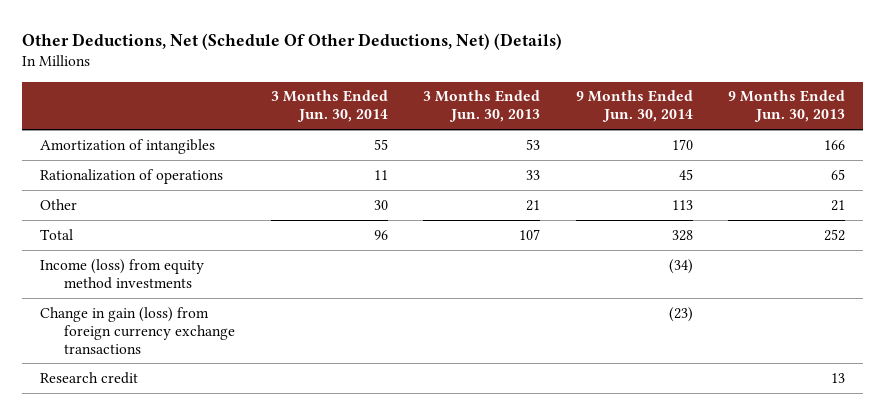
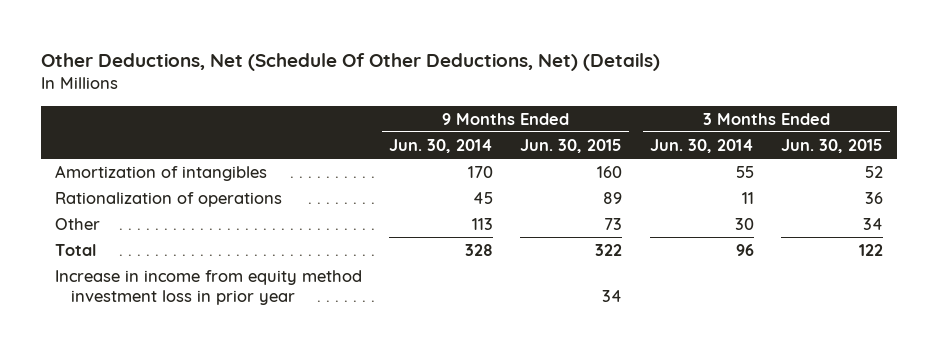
- | 3 Months Ended Jun. 30, 2014 | 3 Months Ended Jun. 30, 2013 | 9 Months Ended Jun. 30, 2014 | 9 Months Ended Jun. 30, 2013
+ | 9 Months Ended Jun. 30, 2014 | 9 Months Ended Jun. 30, 2015 | 3 Months Ended Jun. 30, 2014 | 3 Months Ended Jun. 30, 2015
- Income (loss) from equity method investments | | | (34) |
- Change in gain (loss) from foreign currency exchange transactions | | | (23) |
- Research credit | | | | 13
+ Increase in income from equity method investment loss in prior year | | 34 | |

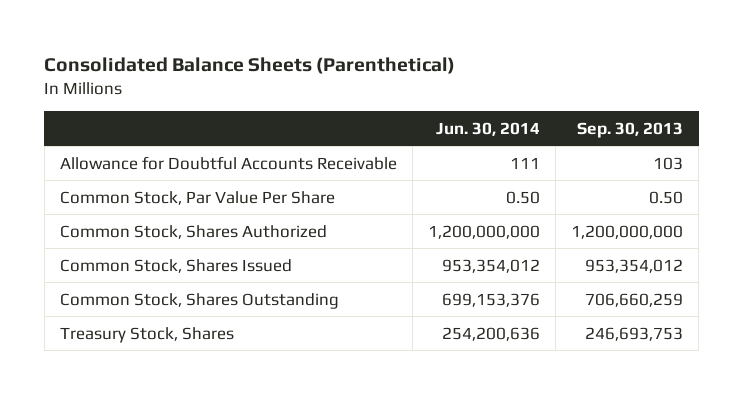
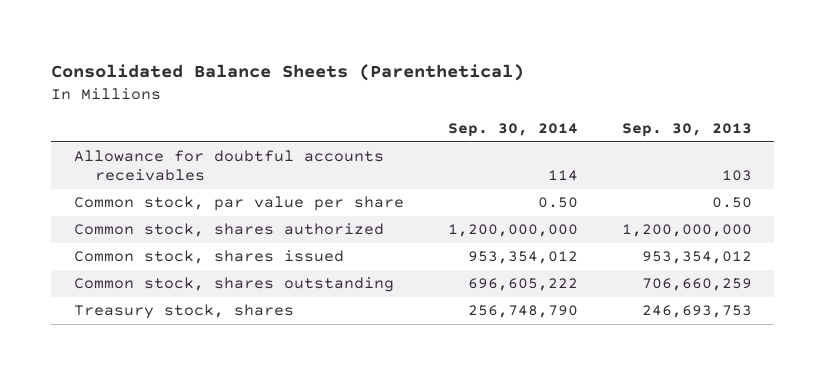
- | Jun. 30, 2014 | Sep. 30, 2013
+ | Sep. 30, 2014 | Sep. 30, 2013
- Allowance for Doubtful Accounts Receivable | 111 | 103
- Common Stock, Par Value Per Share | 0.50 | 0.50
- Common Stock, Shares Authorized | 1,200,000,000 | 1,200,000,000
- Common Stock, Shares Issued | 953,354,012 | 953,354,012
- Common Stock, Shares Outstanding | 699,153,376 | 706,660,259
- Treasury Stock, Shares | 254,200,636 | 246,693,753
+ Allowance for doubtful accounts receivables | 114 | 103
+ Common stock, par value per share | 0.50 | 0.50
+ Common stock, shares authorized | 1,200,000,000 | 1,200,000,000
+ Common stock, shares issued | 953,354,012 | 953,354,012
+ Common stock, shares outstanding | 696,605,222 | 706,660,259
+ Treasury stock, shares | 256,748,790 | 246,693,753

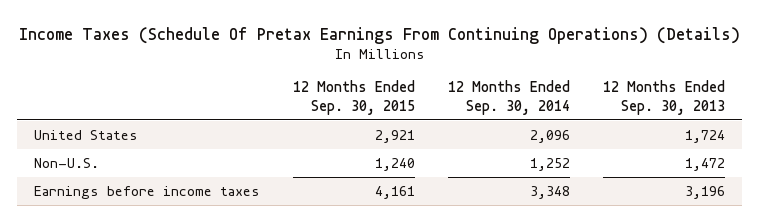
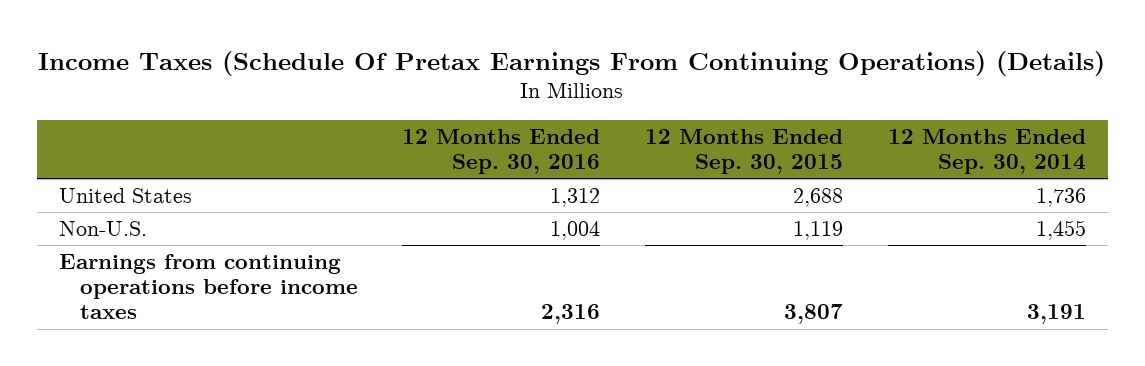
- | 12 Months Ended Sep. 30, 2015 | 12 Months Ended Sep. 30, 2014 | 12 Months Ended Sep. 30, 2013
+ | 12 Months Ended Sep. 30, 2016 | 12 Months Ended Sep. 30, 2015 | 12 Months Ended Sep. 30, 2014
- United States | 2,921 | 2,096 | 1,724
- Non-U.S. | 1,240 | 1,252 | 1,472
- Earnings before income taxes | 4,161 | 3,348 | 3,196
+ United States | 1,312 | 2,688 | 1,736
+ Non-U.S. | 1,004 | 1,119 | 1,455
+ Earnings from continuing operations before income taxes | 2,316 | 3,807 | 3,191

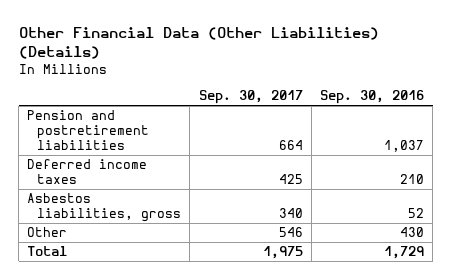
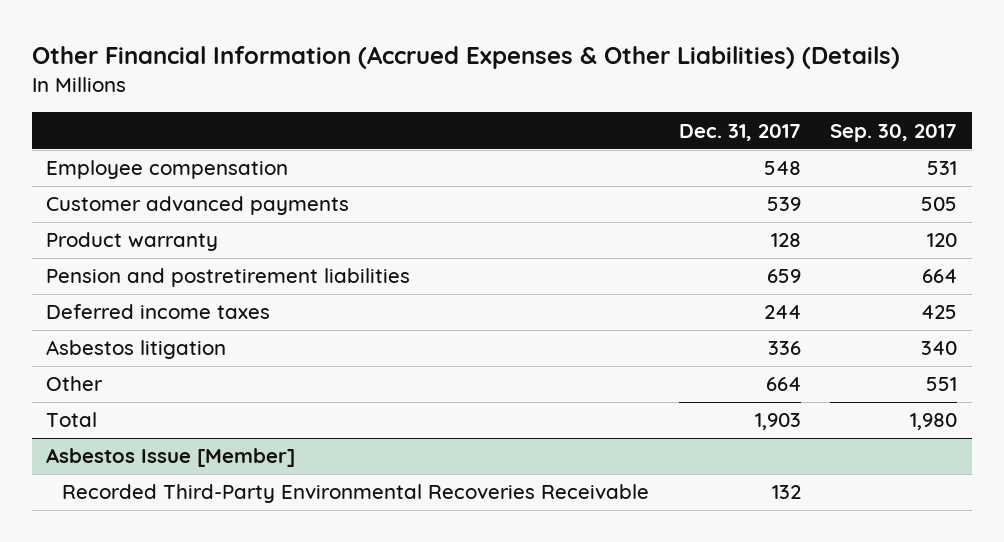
- Other Financial Data (Other Liabilities) (Details)
+ Other Financial Information (Accrued Expenses & Other Liabilities) (Details)
- | Sep. 30, 2017 | Sep. 30, 2016
+ | Dec. 31, 2017 | Sep. 30, 2017
+ Employee compensation | 548 | 531
+ Customer advanced payments | 539 | 505
+ Product warranty | 128 | 120
- Asbestos liabilities, gross | 340 | 52
- Other | 546 | 430
- Total | 1,975 | 1,729
+ Asbestos litigation | 336 | 340
+ Other | 664 | 551
+ Total | 1,903 | 1,980
+ Asbestos Issue [Member]
+ Recorded Third-Party Environmental Recoveries Receivable | 132 |

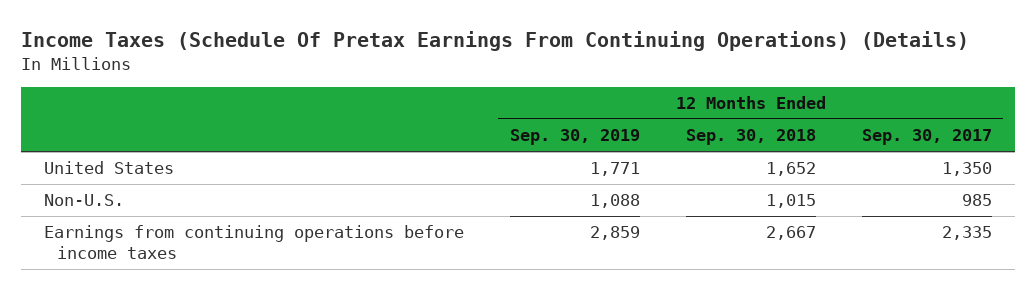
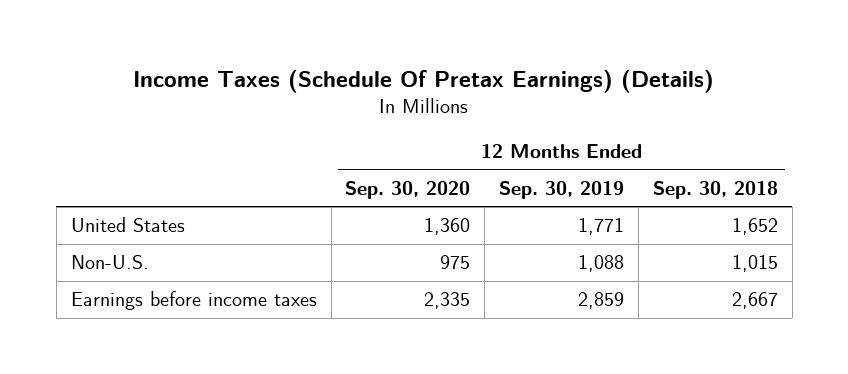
- Income Taxes (Schedule Of Pretax Earnings From Continuing Operations) (Details)
+ Income Taxes (Schedule Of Pretax Earnings) (Details)
- | 12 Months Ended Sep. 30, 2019 | 12 Months Ended Sep. 30, 2018 | 12 Months Ended Sep. 30, 2017
+ | 12 Months Ended Sep. 30, 2020 | 12 Months Ended Sep. 30, 2019 | 12 Months Ended Sep. 30, 2018
- Earnings from continuing operations before income taxes | 2,859 | 2,667 | 2,335
+ Earnings before income taxes | 2,335 | 2,859 | 2,667

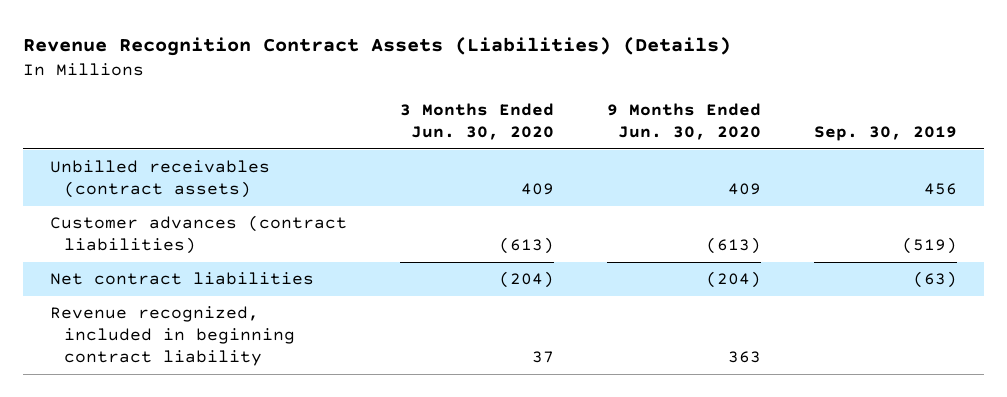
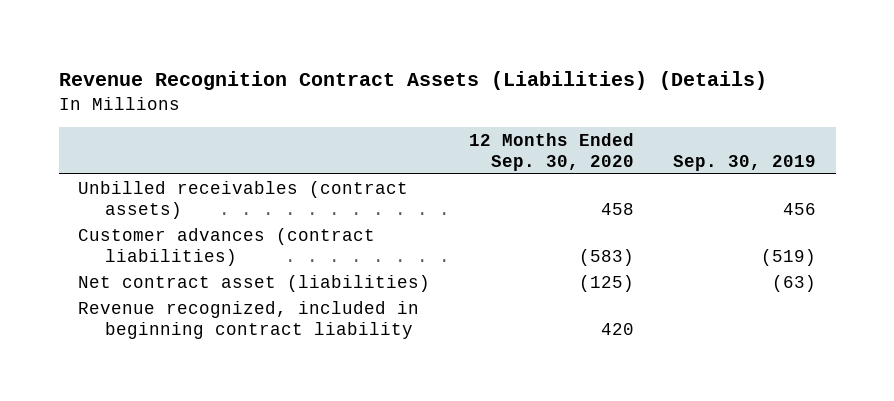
- | 3 Months Ended Jun. 30, 2020 | 9 Months Ended Jun. 30, 2020 | Sep. 30, 2019
+ | 12 Months Ended Sep. 30, 2020 | Sep. 30, 2019
- Net contract liabilities | (204) | (204) | (63)
+ Net contract asset (liabilities) | (125) | (63)

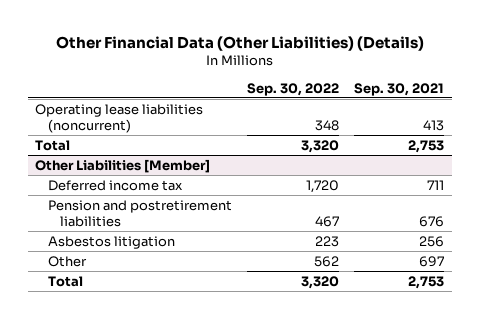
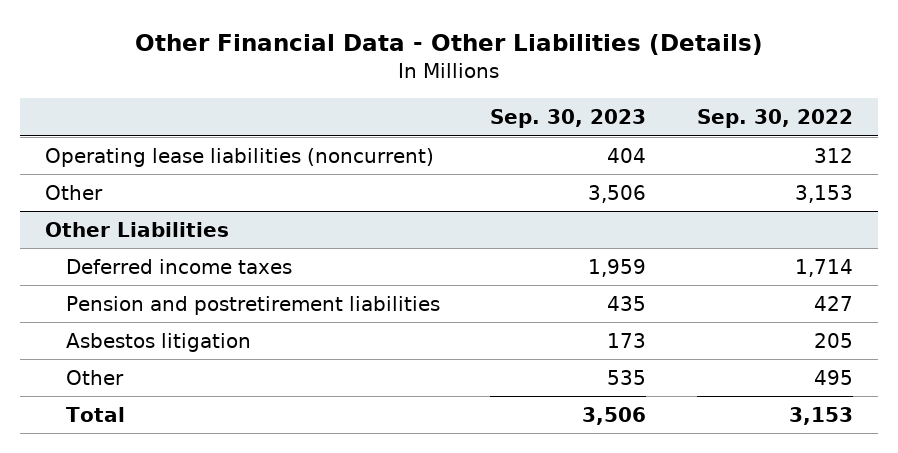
- Other Financial Data (Other Liabilities) (Details)
+ Other Financial Data - Other Liabilities (Details)
- | Sep. 30, 2022 | Sep. 30, 2021
+ | Sep. 30, 2023 | Sep. 30, 2022
- Operating lease liabilities (noncurrent) | 348 | 413
- Total | 3,320 | 2,753
- Other Liabilities [Member]
- Deferred income tax | 1,720 | 711
- Pension and postretirement liabilities | 467 | 676
- Asbestos litigation | 223 | 256
- Other | 562 | 697
- Total | 3,320 | 2,753
+ Operating lease liabilities (noncurrent) | 404 | 312
+ Other | 3,506 | 3,153
+ Other Liabilities
+ Deferred income taxes | 1,959 | 1,714
+ Pension and postretirement liabilities | 435 | 427
+ Asbestos litigation | 173 | 205
+ Other | 535 | 495
+ Total | 3,506 | 3,153

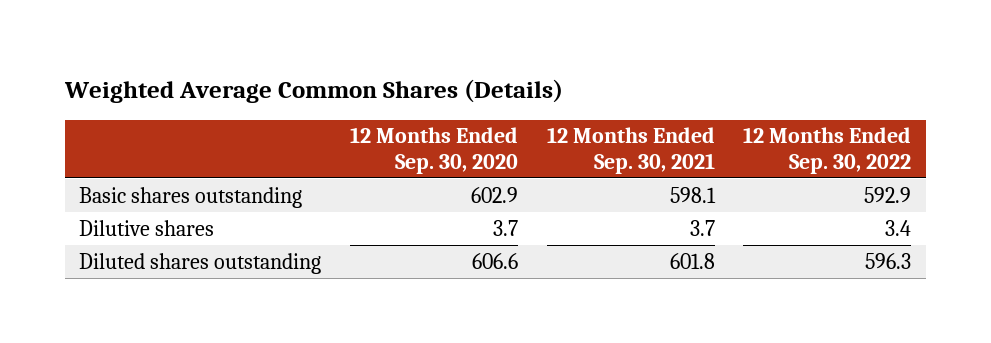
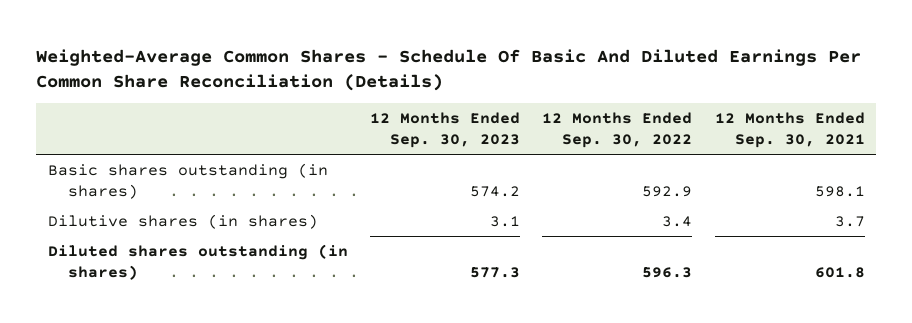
- Weighted Average Common Shares (Details)
+ Weighted-Average Common Shares - Schedule Of Basic And Diluted Earnings Per Common Share Reconciliation (Details)
- | 12 Months Ended Sep. 30, 2020 | 12 Months Ended Sep. 30, 2021 | 12 Months Ended Sep. 30, 2022
+ | 12 Months Ended Sep. 30, 2023 | 12 Months Ended Sep. 30, 2022 | 12 Months Ended Sep. 30, 2021
- Basic shares outstanding | 602.9 | 598.1 | 592.9
- Dilutive shares | 3.7 | 3.7 | 3.4
- Diluted shares outstanding | 606.6 | 601.8 | 596.3
+ Basic shares outstanding (in shares) | 574.2 | 592.9 | 598.1
+ Dilutive shares (in shares) | 3.1 | 3.4 | 3.7
+ Diluted shares outstanding (in shares) | 577.3 | 596.3 | 601.8

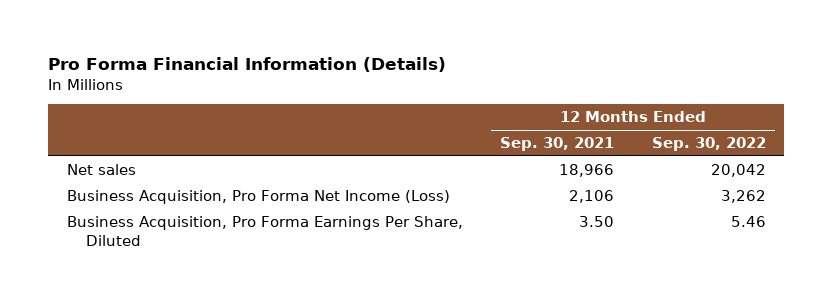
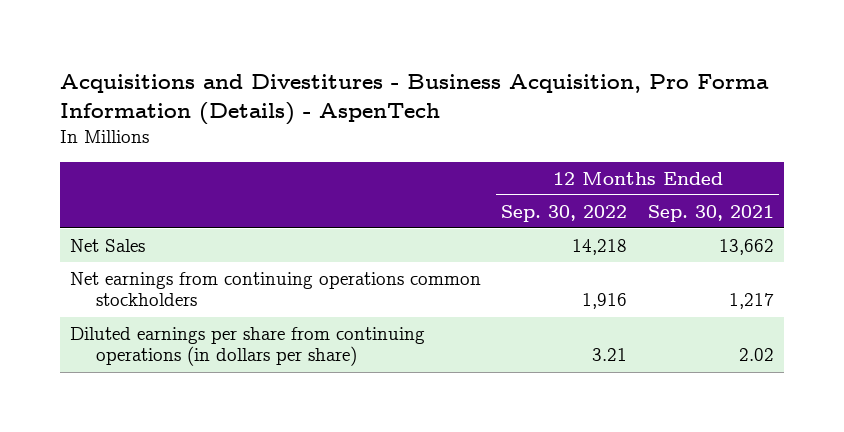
- Pro Forma Financial Information (Details)
+ Acquisitions and Divestitures - Business Acquisition, Pro Forma Information (Details) - AspenTech
- | 12 Months Ended Sep. 30, 2021 | 12 Months Ended Sep. 30, 2022
+ | 12 Months Ended Sep. 30, 2022 | 12 Months Ended Sep. 30, 2021
- Net sales | 18,966 | 20,042
- Business Acquisition, Pro Forma Net Income (Loss) | 2,106 | 3,262
- Business Acquisition, Pro Forma Earnings Per Share, Diluted | 3.50 | 5.46
+ Net Sales | 14,218 | 13,662
+ Net earnings from continuing operations common stockholders | 1,916 | 1,217
+ Diluted earnings per share from continuing operations (in dollars per share) | 3.21 | 2.02

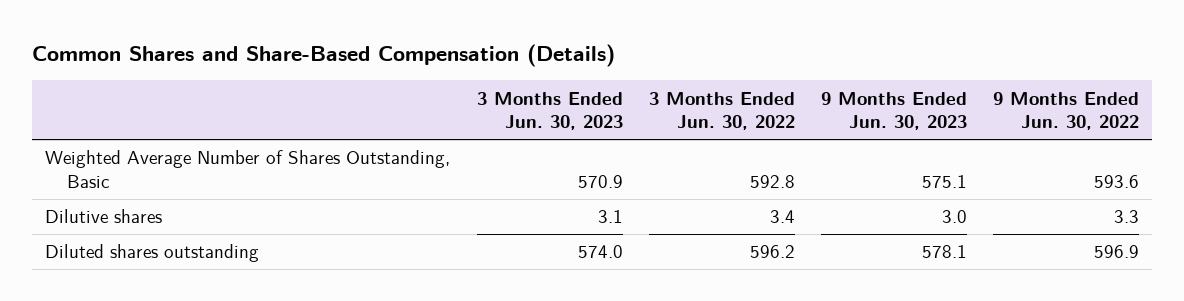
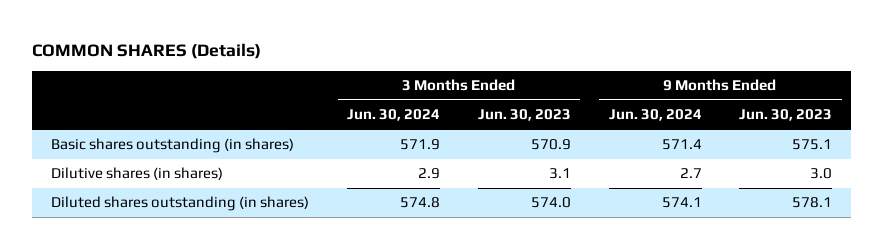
- Common Shares and Share-Based Compensation (Details)
+ COMMON SHARES (Details)
- | 3 Months Ended Jun. 30, 2023 | 3 Months Ended Jun. 30, 2022 | 9 Months Ended Jun. 30, 2023 | 9 Months Ended Jun. 30, 2022
+ | 3 Months Ended Jun. 30, 2024 | 3 Months Ended Jun. 30, 2023 | 9 Months Ended Jun. 30, 2024 | 9 Months Ended Jun. 30, 2023
- Weighted Average Number of Shares Outstanding, Basic | 570.9 | 592.8 | 575.1 | 593.6
- Dilutive shares | 3.1 | 3.4 | 3.0 | 3.3
- Diluted shares outstanding | 574.0 | 596.2 | 578.1 | 596.9
+ Basic shares outstanding (in shares) | 571.9 | 570.9 | 571.4 | 575.1
+ Dilutive shares (in shares) | 2.9 | 3.1 | 2.7 | 3.0
+ Diluted shares outstanding (in shares) | 574.8 | 574.0 | 574.1 | 578.1

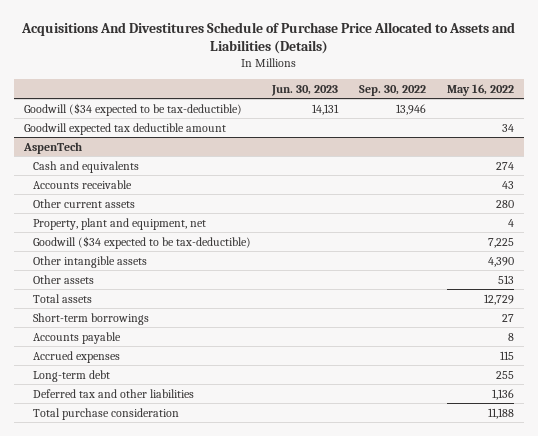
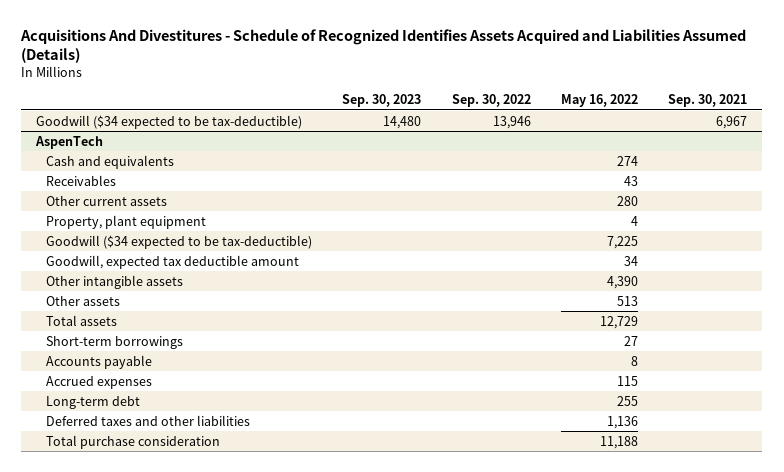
- Acquisitions And Divestitures Schedule of Purchase Price Allocated to Assets and Liabilities (Details)
+ Acquisitions And Divestitures - Schedule of Recognized Identifies Assets Acquired and Liabilities Assumed (Details)
- | Jun. 30, 2023 | Sep. 30, 2022 | May 16, 2022
+ | Sep. 30, 2023 | Sep. 30, 2022 | May 16, 2022 | Sep. 30, 2021
- Goodwill expected tax deductible amount | | | 34
@ AspenTech
- Accounts receivable | | | 43
+ Receivables | | | 43 |
- Property, plant and equipment, net | | | 4
+ Property, plant equipment | | | 4 |
+ Goodwill, expected tax deductible amount | | | 34 |
- Deferred tax and other liabilities | | | 1,136
+ Deferred taxes and other liabilities | | | 1,136 |

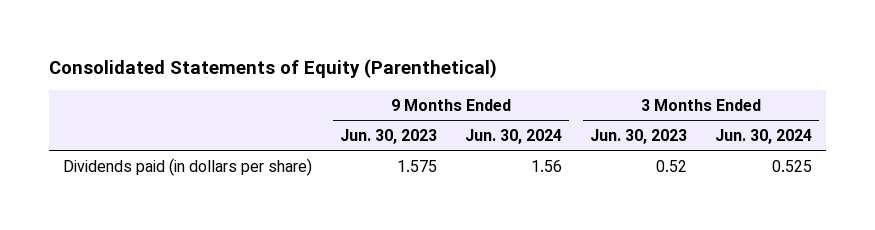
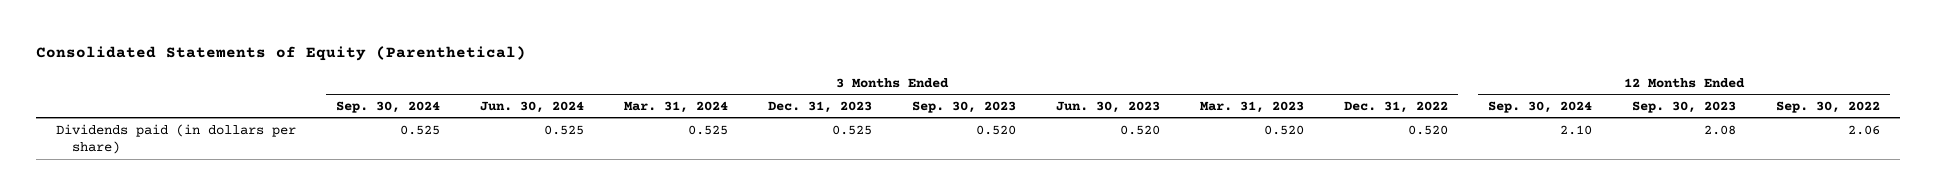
- | 9 Months Ended Jun. 30, 2023 | 9 Months Ended Jun. 30, 2024 | 3 Months Ended Jun. 30, 2023 | 3 Months Ended Jun. 30, 2024
+ | 3 Months Ended Sep. 30, 2024 | 3 Months Ended Jun. 30, 2024 | 3 Months Ended Mar. 31, 2024 | 3 Months Ended Dec. 31, 2023 | 3 Months Ended Sep. 30, 2023 | 3 Months Ended Jun. 30, 2023 | 3 Months Ended Mar. 31, 2023 | 3 Months Ended Dec. 31, 2022 | 12 Months Ended Sep. 30, 2024 | 12 Months Ended Sep. 30, 2023 | 12 Months Ended Sep. 30, 2022
- Dividends paid (in dollars per share) | 1.575 | 1.56 | 0.52 | 0.525
+ Dividends paid (in dollars per share) | 0.525 | 0.525 | 0.525 | 0.525 | 0.520 | 0.520 | 0.520 | 0.520 | 2.10 | 2.08 | 2.06

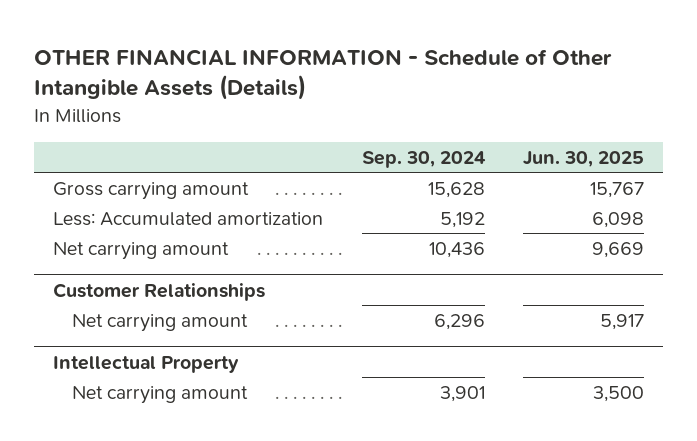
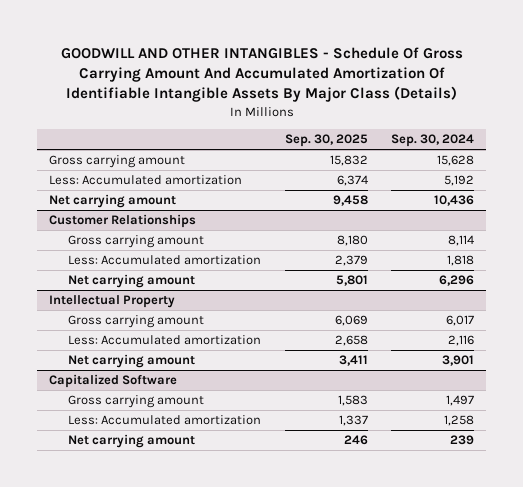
- OTHER FINANCIAL INFORMATION - Schedule of Other Intangible Assets (Details)
+ GOODWILL AND OTHER INTANGIBLES - Schedule Of Gross Carrying Amount And Accumulated Amortization Of Identifiable Intangible Assets By Major Class (Details)
- | Sep. 30, 2024 | Jun. 30, 2025
+ | Sep. 30, 2025 | Sep. 30, 2024
@ Customer Relationships
+ Gross carrying amount | 8,180 | 8,114
+ Less: Accumulated amortization | 2,379 | 1,818
@ Intellectual Property
+ Gross carrying amount | 6,069 | 6,017
+ Less: Accumulated amortization | 2,658 | 2,116
+ Capitalized Software
+ Gross carrying amount | 1,583 | 1,497
+ Less: Accumulated amortization | 1,337 | 1,258
+ Net carrying amount | 246 | 239

